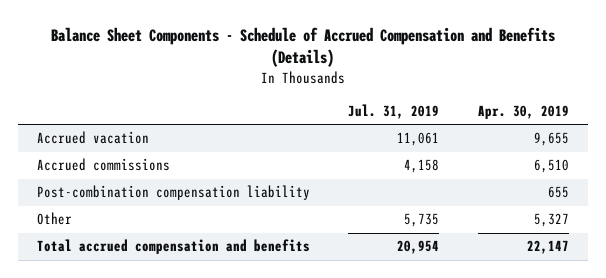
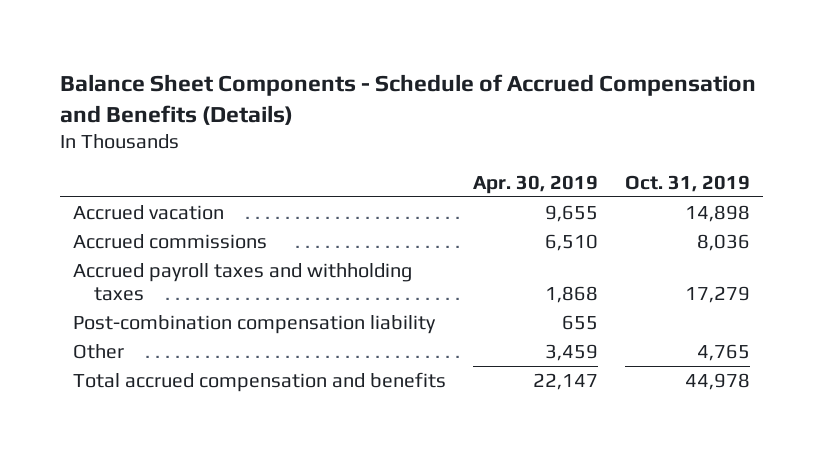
- | Jul. 31, 2019 | Apr. 30, 2019
+ | Apr. 30, 2019 | Oct. 31, 2019
+ Accrued payroll taxes and withholding taxes | 1,868 | 17,279
- Other | 5,735 | 5,327
+ Other | 3,459 | 4,765

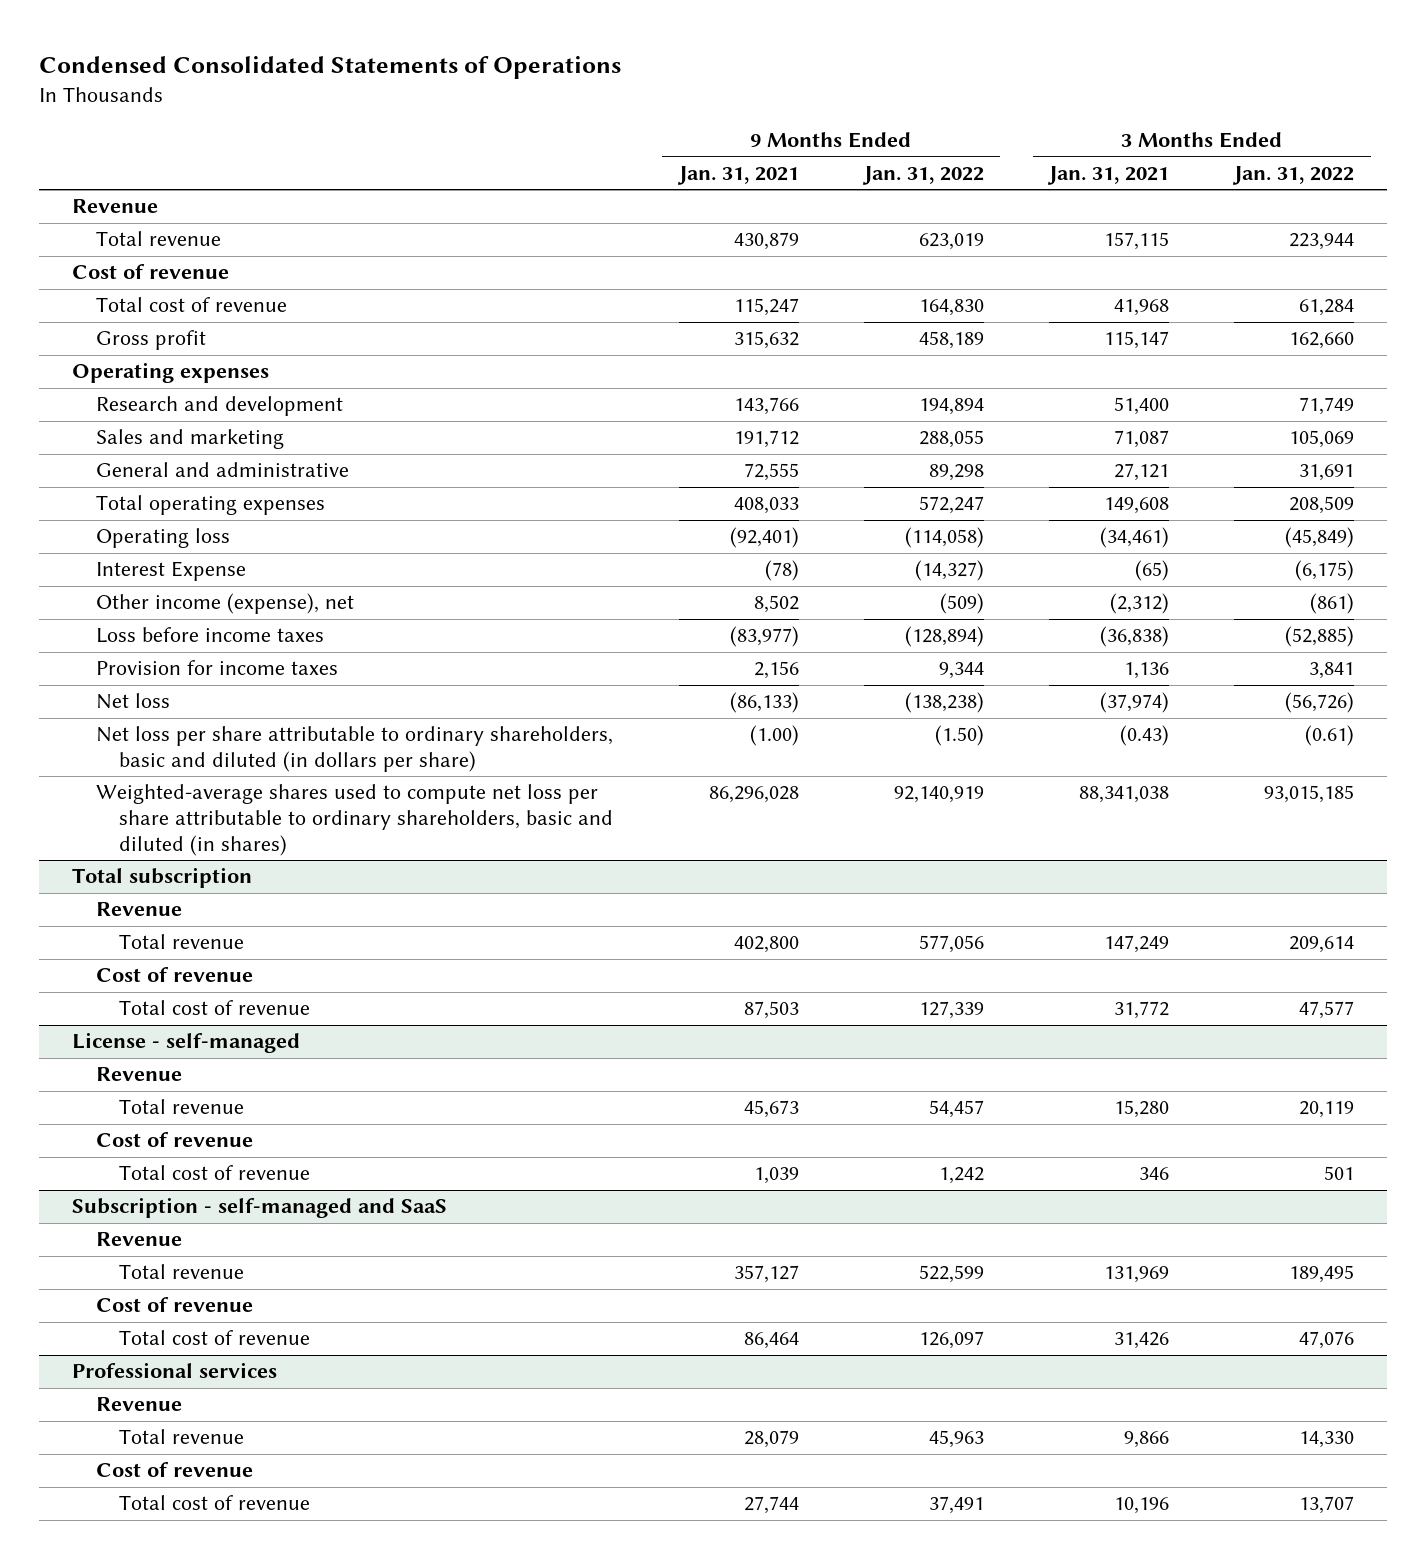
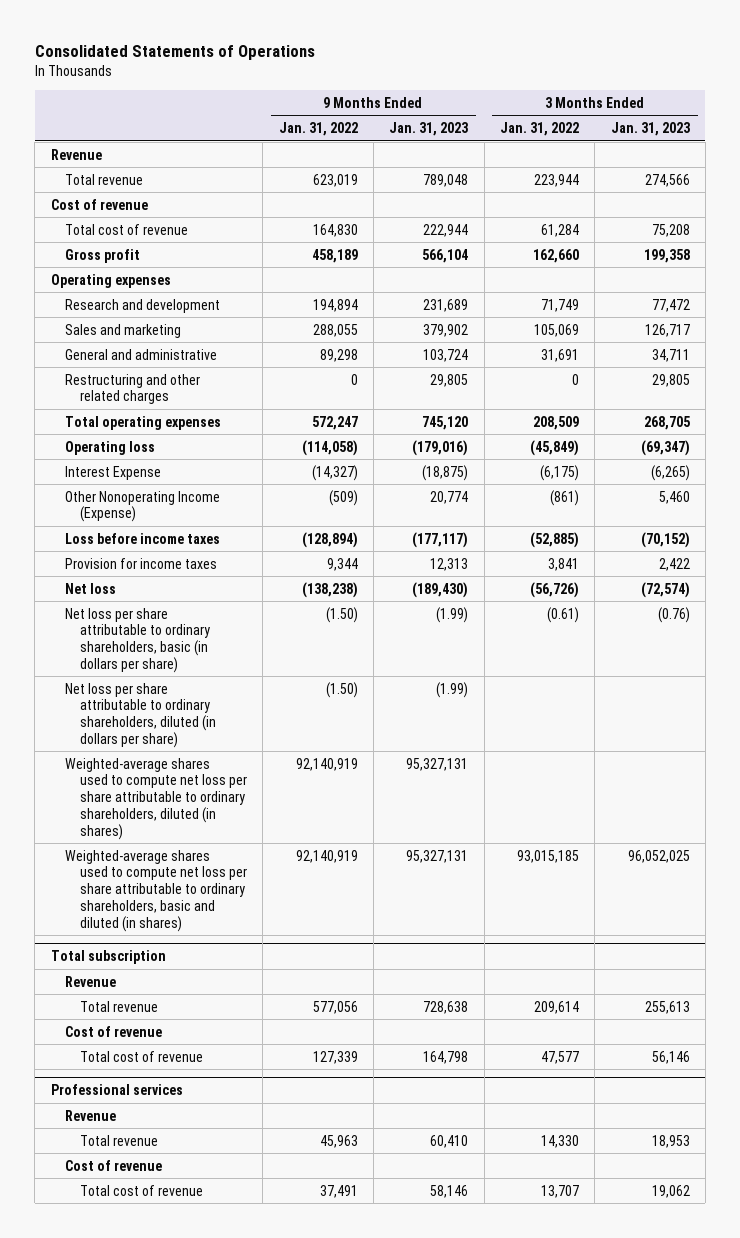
- Condensed Consolidated Statements of Operations
+ Consolidated Statements of Operations
- | 9 Months Ended Jan. 31, 2021 | 9 Months Ended Jan. 31, 2022 | 3 Months Ended Jan. 31, 2021 | 3 Months Ended Jan. 31, 2022
+ | 9 Months Ended Jan. 31, 2022 | 9 Months Ended Jan. 31, 2023 | 3 Months Ended Jan. 31, 2022 | 3 Months Ended Jan. 31, 2023
+ Restructuring and other related charges | 0 | 29,805 | 0 | 29,805
- Other income (expense), net | 8,502 | (509) | (2,312) | (861)
+ Other Nonoperating Income (Expense) | (509) | 20,774 | (861) | 5,460
- Net loss per share attributable to ordinary shareholders, basic and diluted (in dollars per share) | (1.00) | (1.50) | (0.43) | (0.61)
+ Net loss per share attributable to ordinary shareholders, basic (in dollars per share) | (1.50) | (1.99) | (0.61) | (0.76)
+ Net loss per share attributable to ordinary shareholders, diluted (in dollars per share) | (1.50) | (1.99) | |
+ Weighted-average shares used to compute net loss per share attributable to ordinary shareholders, diluted (in shares) | 92,140,919 | 95,327,131 | |
- License - self-managed
- Revenue
- Total revenue | 45,673 | 54,457 | 15,280 | 20,119
- Cost of revenue
- Total cost of revenue | 1,039 | 1,242 | 346 | 501
- Subscription - self-managed and SaaS
- Revenue
- Total revenue | 357,127 | 522,599 | 131,969 | 189,495
- Cost of revenue
- Total cost of revenue | 86,464 | 126,097 | 31,426 | 47,076

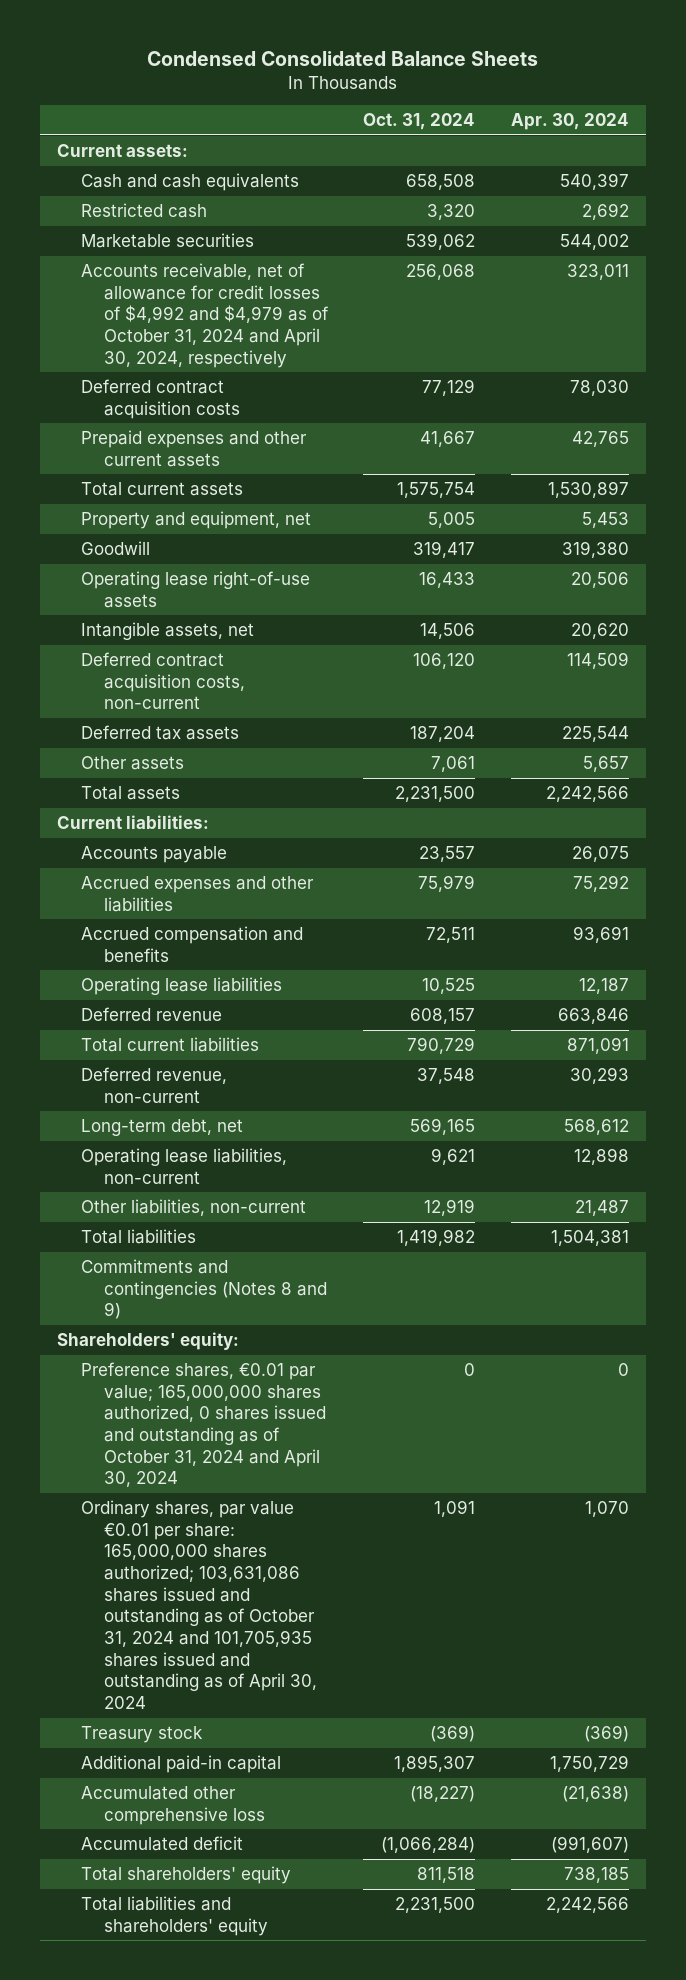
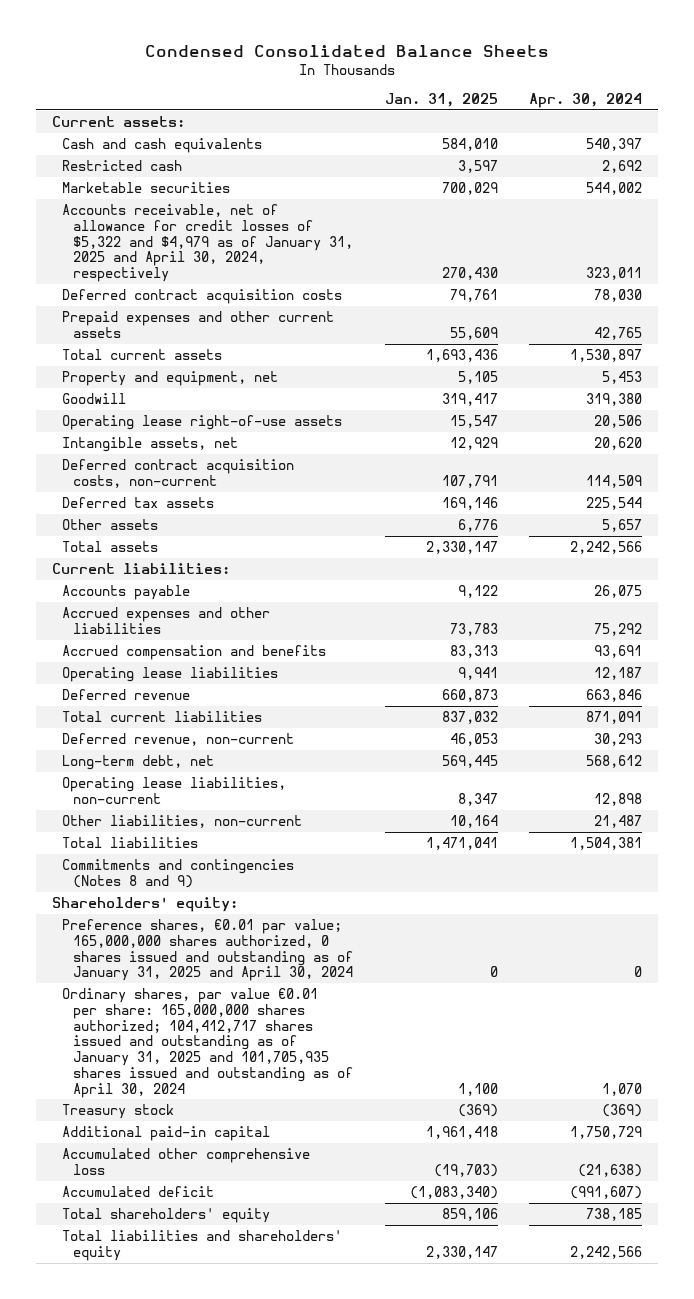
- | Oct. 31, 2024 | Apr. 30, 2024
+ | Jan. 31, 2025 | Apr. 30, 2024
- Accounts receivable, net of allowance for credit losses of $4,992 and $4,979 as of October 31, 2024 and April 30, 2024, respectively | 256,068 | 323,011
+ Accounts receivable, net of allowance for credit losses of $5,322 and $4,979 as of January 31, 2025 and April 30, 2024, respectively | 270,430 | 323,011
- Preference shares, €0.01 par value; 165,000,000 shares authorized, 0 shares issued and outstanding as of October 31, 2024 and April 30, 2024 | 0 | 0
- Ordinary shares, par value €0.01 per share: 165,000,000 shares authorized; 103,631,086 shares issued and outstanding as of October 31, 2024 and 101,705,935 shares issued and outstanding as of April 30, 2024 | 1,091 | 1,070
+ Preference shares, €0.01 par value; 165,000,000 shares authorized, 0 shares issued and outstanding as of January 31, 2025 and April 30, 2024 | 0 | 0
+ Ordinary shares, par value €0.01 per share: 165,000,000 shares authorized; 104,412,717 shares issued and outstanding as of January 31, 2025 and 101,705,935 shares issued and outstanding as of April 30, 2024 | 1,100 | 1,070

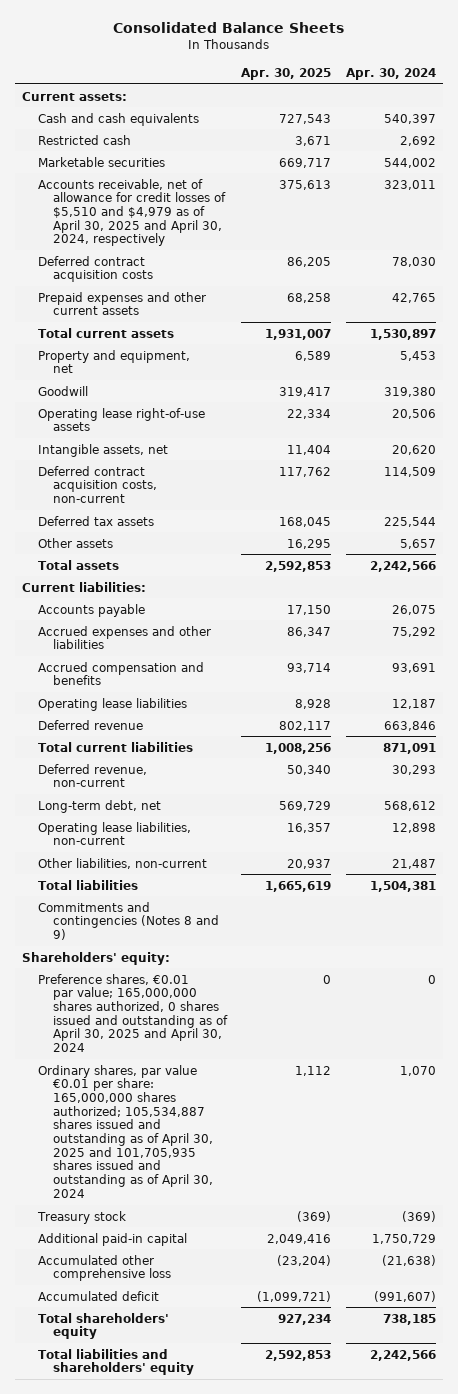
- Condensed Consolidated Balance Sheets
+ Consolidated Balance Sheets
- | Jan. 31, 2025 | Apr. 30, 2024
+ | Apr. 30, 2025 | Apr. 30, 2024
- Accounts receivable, net of allowance for credit losses of $5,322 and $4,979 as of January 31, 2025 and April 30, 2024, respectively | 270,430 | 323,011
+ Accounts receivable, net of allowance for credit losses of $5,510 and $4,979 as of April 30, 2025 and April 30, 2024, respectively | 375,613 | 323,011
- Preference shares, €0.01 par value; 165,000,000 shares authorized, 0 shares issued and outstanding as of January 31, 2025 and April 30, 2024 | 0 | 0
- Ordinary shares, par value €0.01 per share: 165,000,000 shares authorized; 104,412,717 shares issued and outstanding as of January 31, 2025 and 101,705,935 shares issued and outstanding as of April 30, 2024 | 1,100 | 1,070
+ Preference shares, €0.01 par value; 165,000,000 shares authorized, 0 shares issued and outstanding as of April 30, 2025 and April 30, 2024 | 0 | 0
+ Ordinary shares, par value €0.01 per share: 165,000,000 shares authorized; 105,534,887 shares issued and outstanding as of April 30, 2025 and 101,705,935 shares issued and outstanding as of April 30, 2024 | 1,112 | 1,070

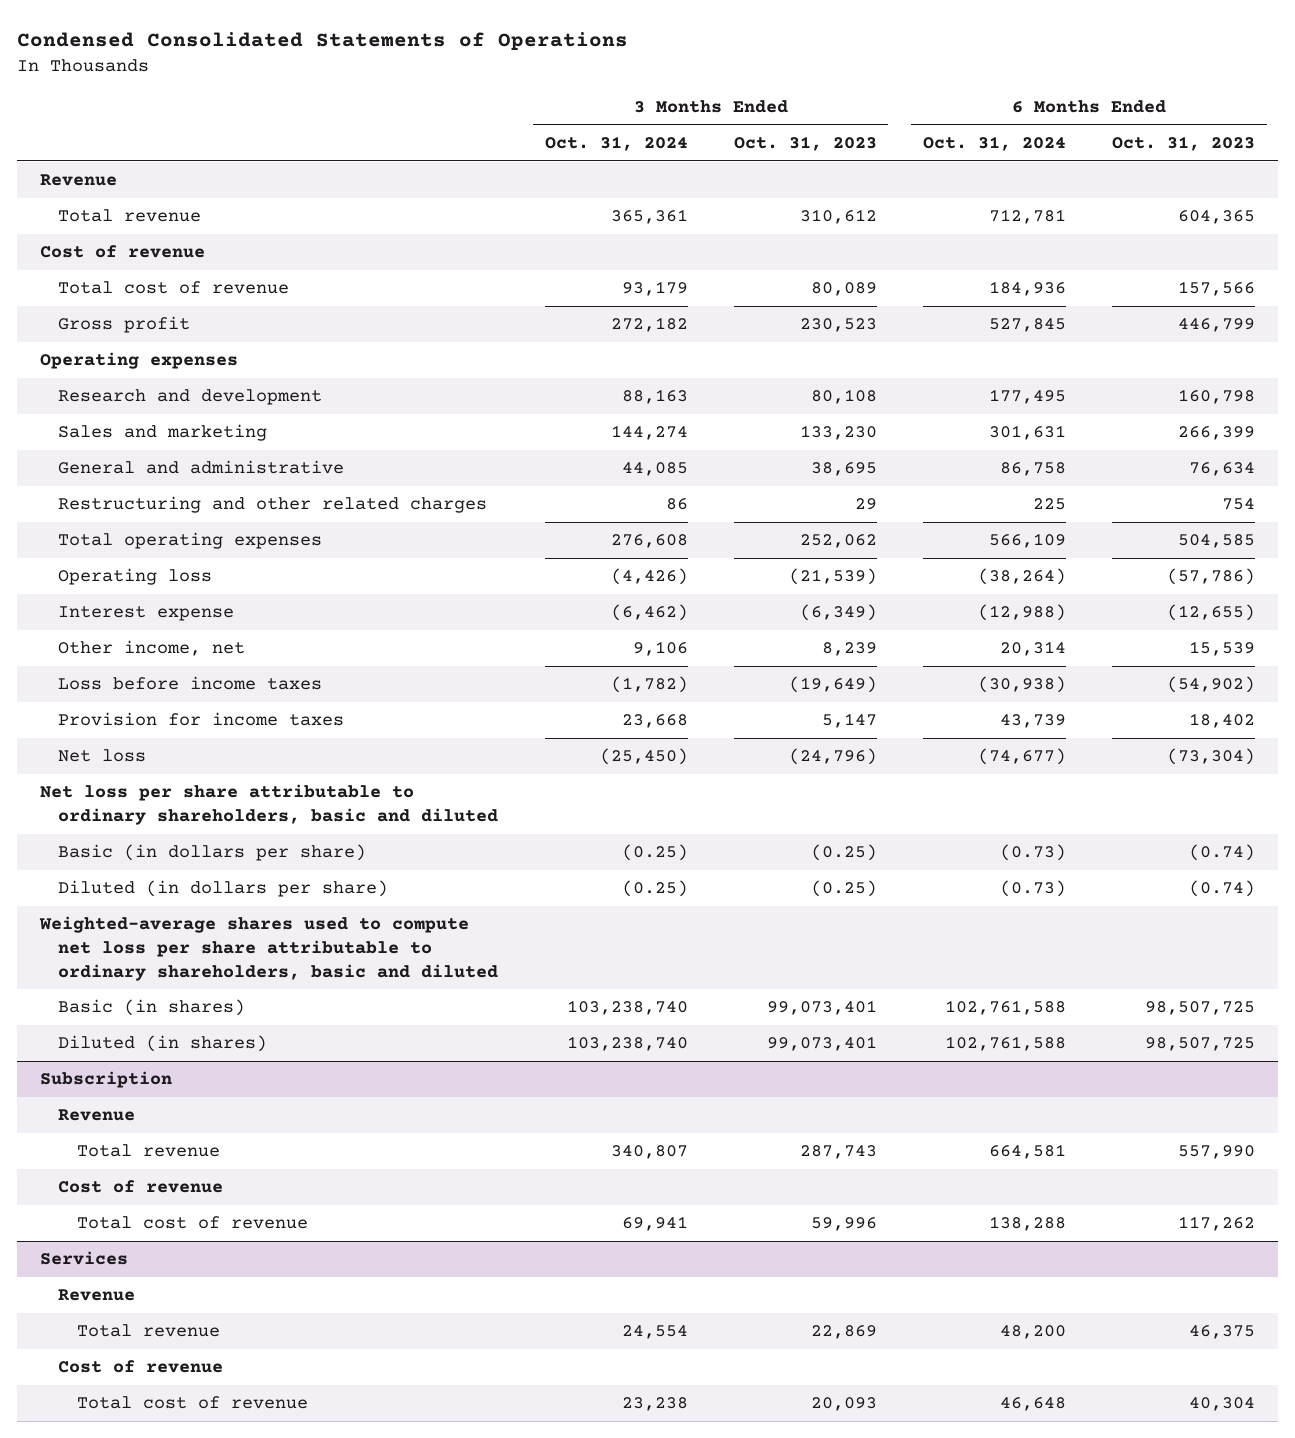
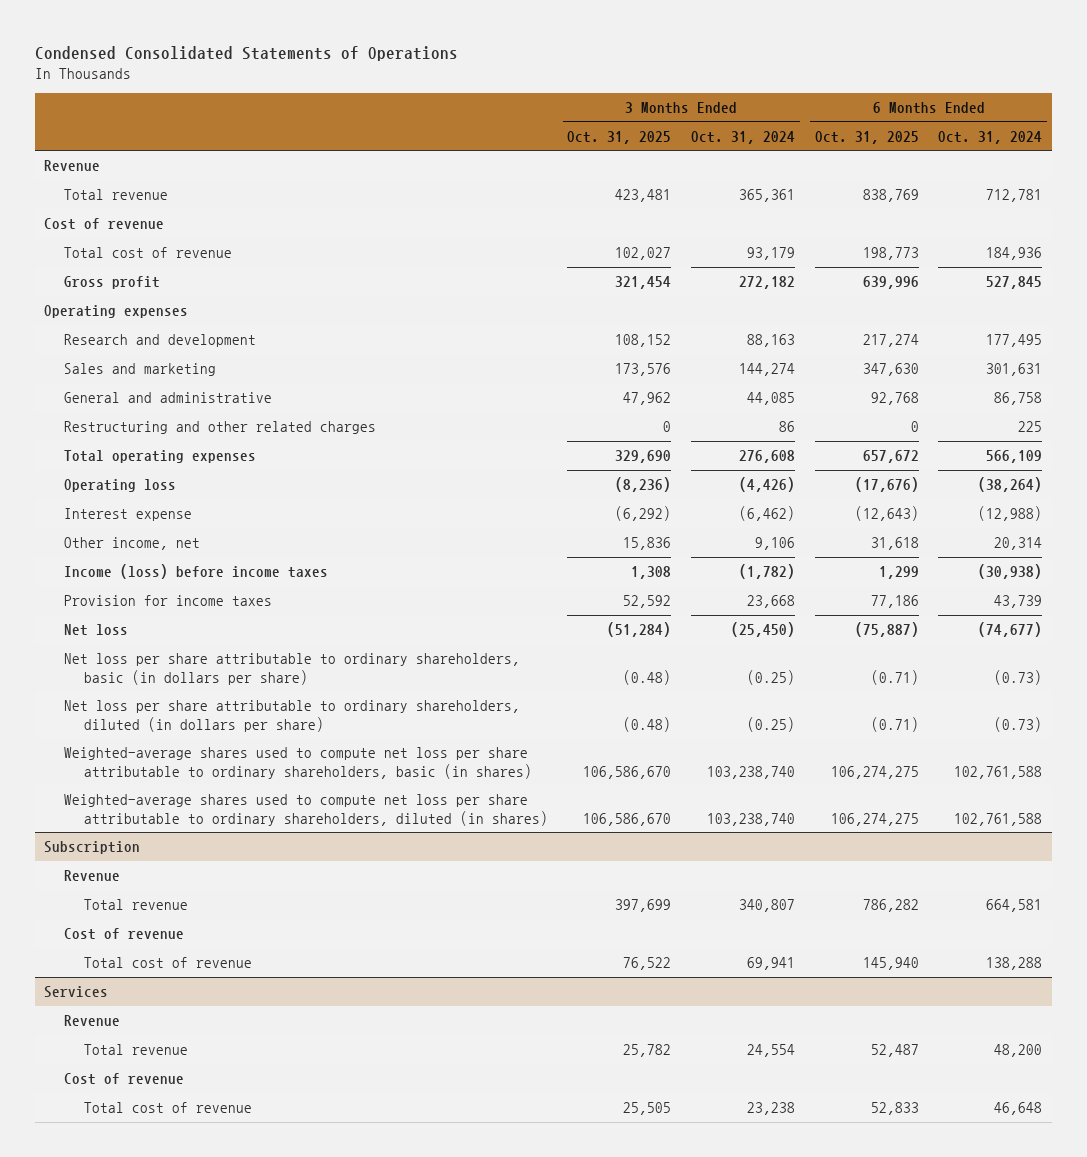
- | 3 Months Ended Oct. 31, 2024 | 3 Months Ended Oct. 31, 2023 | 6 Months Ended Oct. 31, 2024 | 6 Months Ended Oct. 31, 2023
+ | 3 Months Ended Oct. 31, 2025 | 3 Months Ended Oct. 31, 2024 | 6 Months Ended Oct. 31, 2025 | 6 Months Ended Oct. 31, 2024
- Loss before income taxes | (1,782) | (19,649) | (30,938) | (54,902)
+ Income (loss) before income taxes | 1,308 | (1,782) | 1,299 | (30,938)
- Net loss per share attributable to ordinary shareholders, basic and diluted
- Basic (in dollars per share) | (0.25) | (0.25) | (0.73) | (0.74)
- Diluted (in dollars per share) | (0.25) | (0.25) | (0.73) | (0.74)
- Weighted-average shares used to compute net loss per share attributable to ordinary shareholders, basic and diluted
- Basic (in shares) | 103,238,740 | 99,073,401 | 102,761,588 | 98,507,725
- Diluted (in shares) | 103,238,740 | 99,073,401 | 102,761,588 | 98,507,725
+ Net loss per share attributable to ordinary shareholders, basic (in dollars per share) | (0.48) | (0.25) | (0.71) | (0.73)
+ Net loss per share attributable to ordinary shareholders, diluted (in dollars per share) | (0.48) | (0.25) | (0.71) | (0.73)
+ Weighted-average shares used to compute net loss per share attributable to ordinary shareholders, basic (in shares) | 106,586,670 | 103,238,740 | 106,274,275 | 102,761,588
+ Weighted-average shares used to compute net loss per share attributable to ordinary shareholders, diluted (in shares) | 106,586,670 | 103,238,740 | 106,274,275 | 102,761,588

